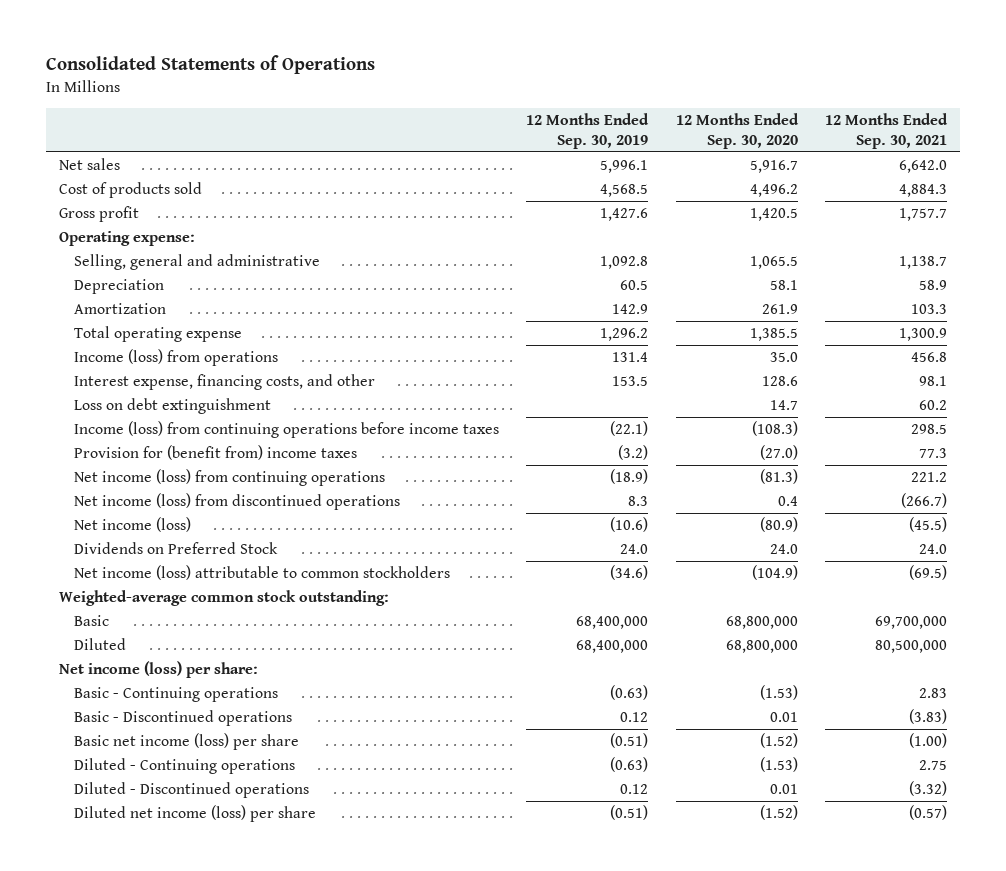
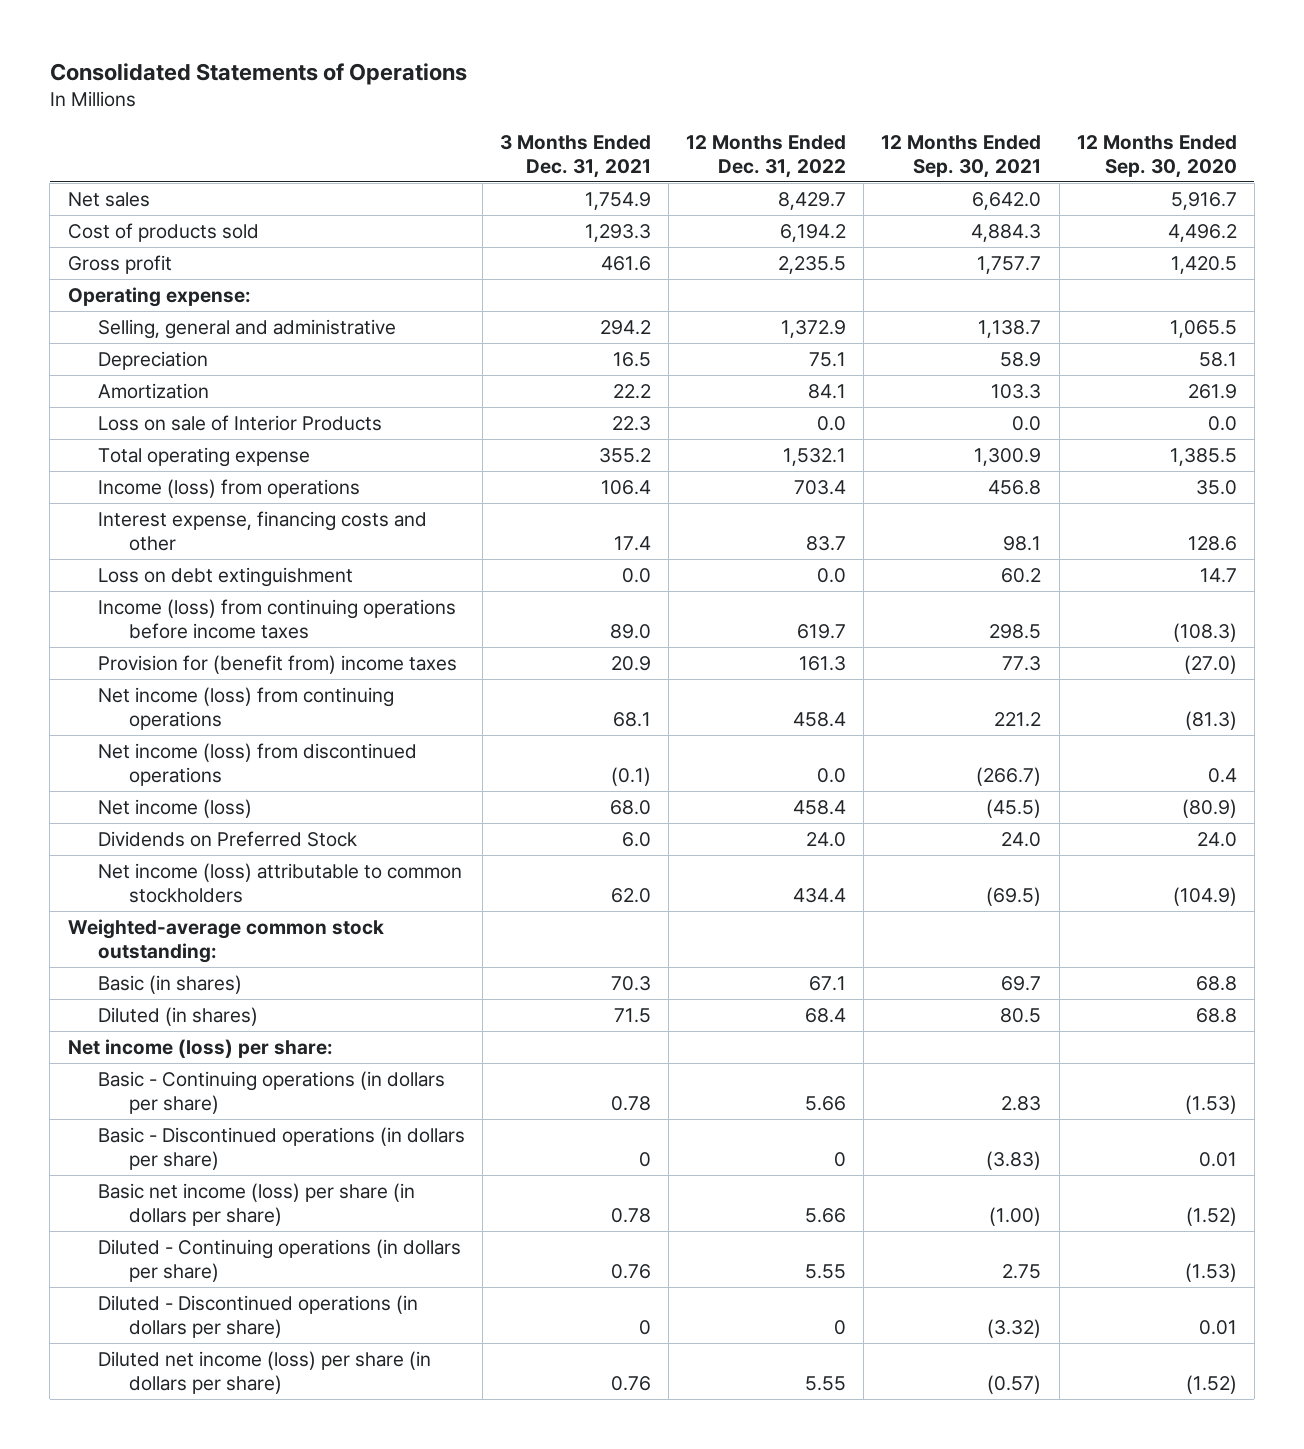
- | 12 Months Ended Sep. 30, 2019 | 12 Months Ended Sep. 30, 2020 | 12 Months Ended Sep. 30, 2021
+ | 3 Months Ended Dec. 31, 2021 | 12 Months Ended Dec. 31, 2022 | 12 Months Ended Sep. 30, 2021 | 12 Months Ended Sep. 30, 2020
+ Loss on sale of Interior Products | 22.3 | 0.0 | 0.0 | 0.0
- Interest expense, financing costs, and other | 153.5 | 128.6 | 98.1
+ Interest expense, financing costs and other | 17.4 | 83.7 | 98.1 | 128.6
- Basic | 68,400,000 | 68,800,000 | 69,700,000
- Diluted | 68,400,000 | 68,800,000 | 80,500,000
+ Basic (in shares) | 70.3 | 67.1 | 69.7 | 68.8
+ Diluted (in shares) | 71.5 | 68.4 | 80.5 | 68.8
- Basic - Continuing operations | (0.63) | (1.53) | 2.83
- Basic - Discontinued operations | 0.12 | 0.01 | (3.83)
- Basic net income (loss) per share | (0.51) | (1.52) | (1.00)
- Diluted - Continuing operations | (0.63) | (1.53) | 2.75
- Diluted - Discontinued operations | 0.12 | 0.01 | (3.32)
- Diluted net income (loss) per share | (0.51) | (1.52) | (0.57)
+ Basic - Continuing operations (in dollars per share) | 0.78 | 5.66 | 2.83 | (1.53)
+ Basic - Discontinued operations (in dollars per share) | 0 | 0 | (3.83) | 0.01
+ Basic net income (loss) per share (in dollars per share) | 0.78 | 5.66 | (1.00) | (1.52)
+ Diluted - Continuing operations (in dollars per share) | 0.76 | 5.55 | 2.75 | (1.53)
+ Diluted - Discontinued operations (in dollars per share) | 0 | 0 | (3.32) | 0.01
+ Diluted net income (loss) per share (in dollars per share) | 0.76 | 5.55 | (0.57) | (1.52)

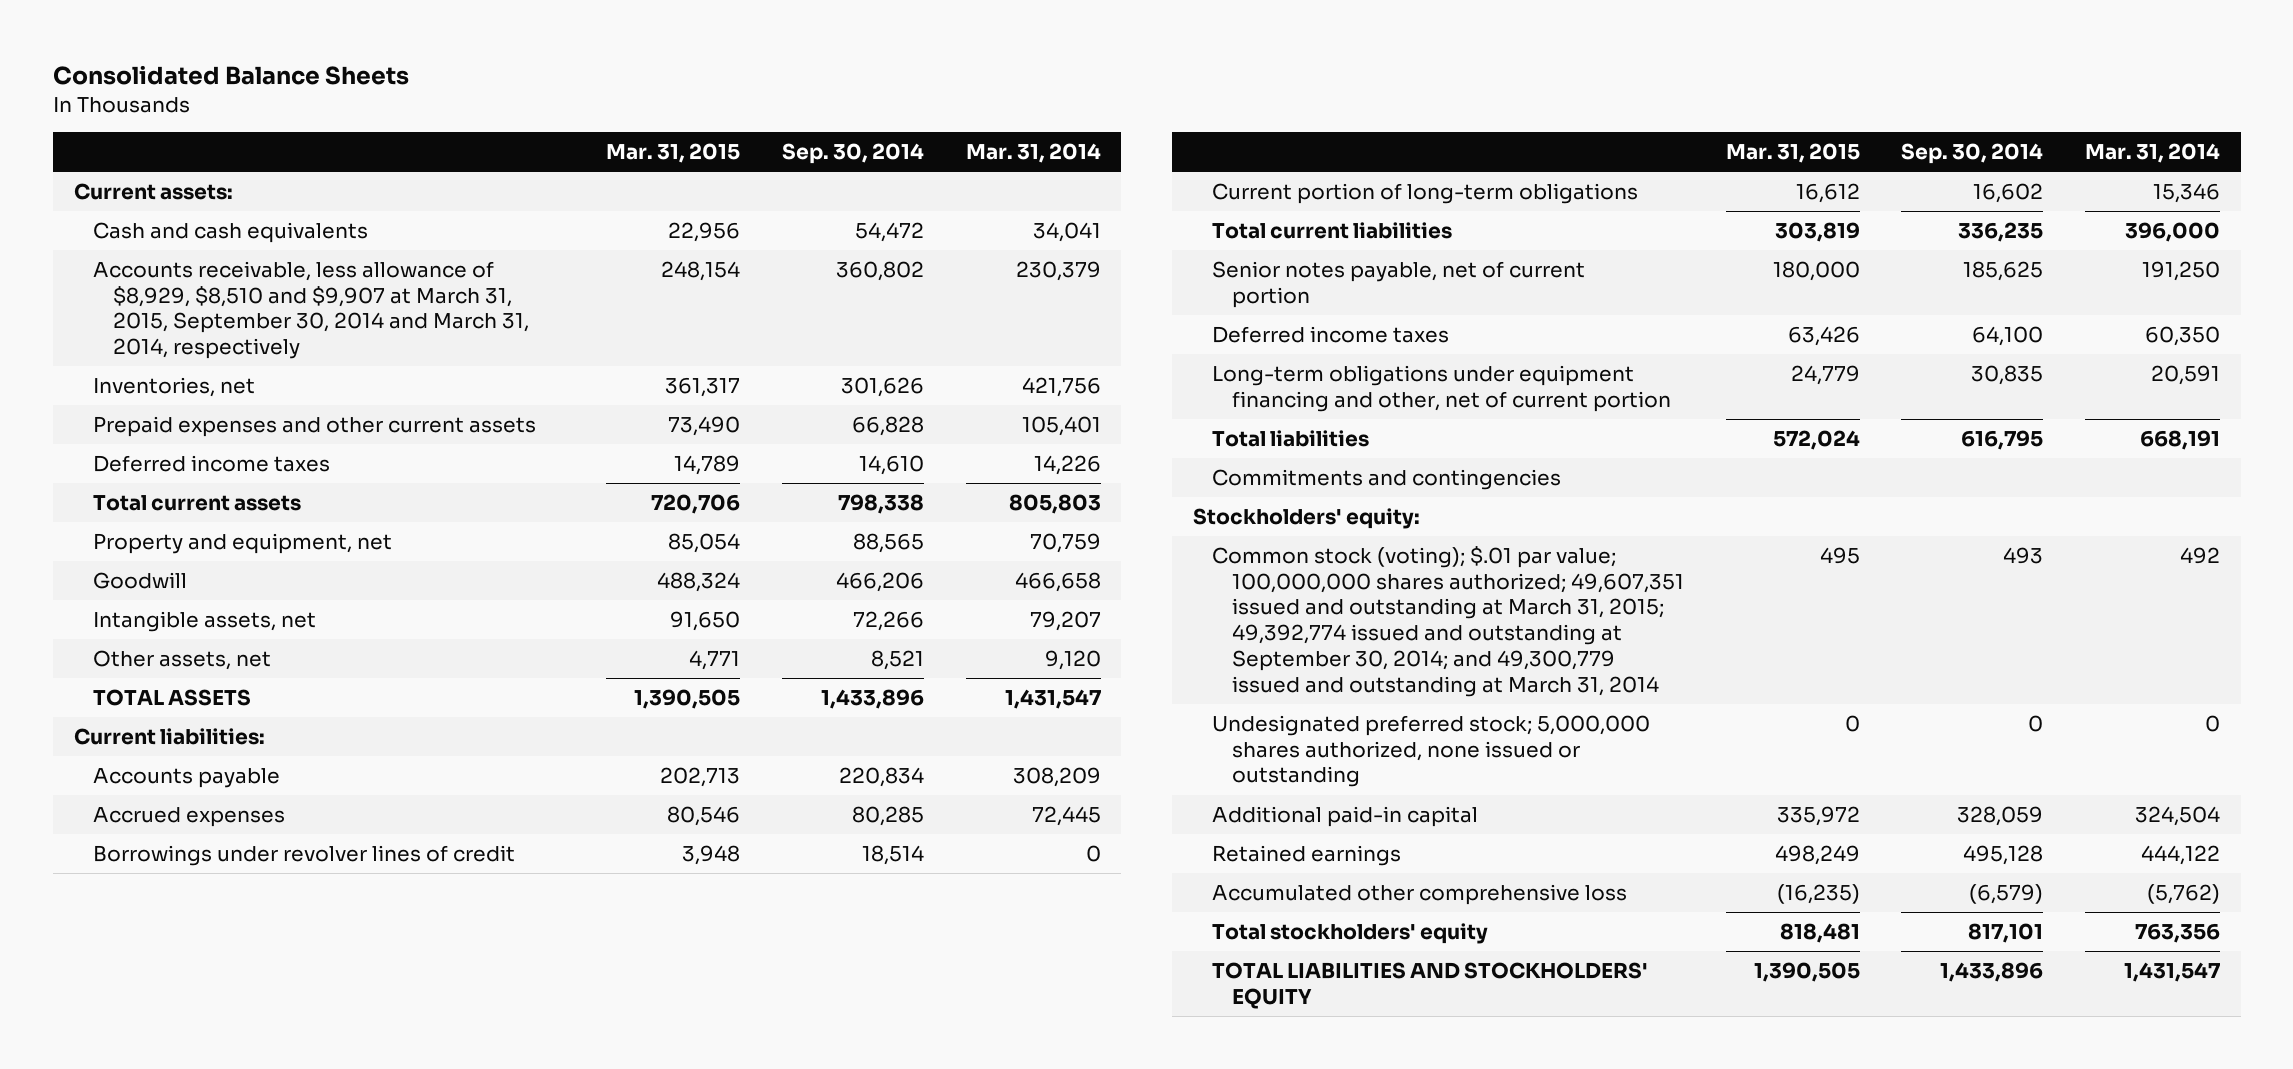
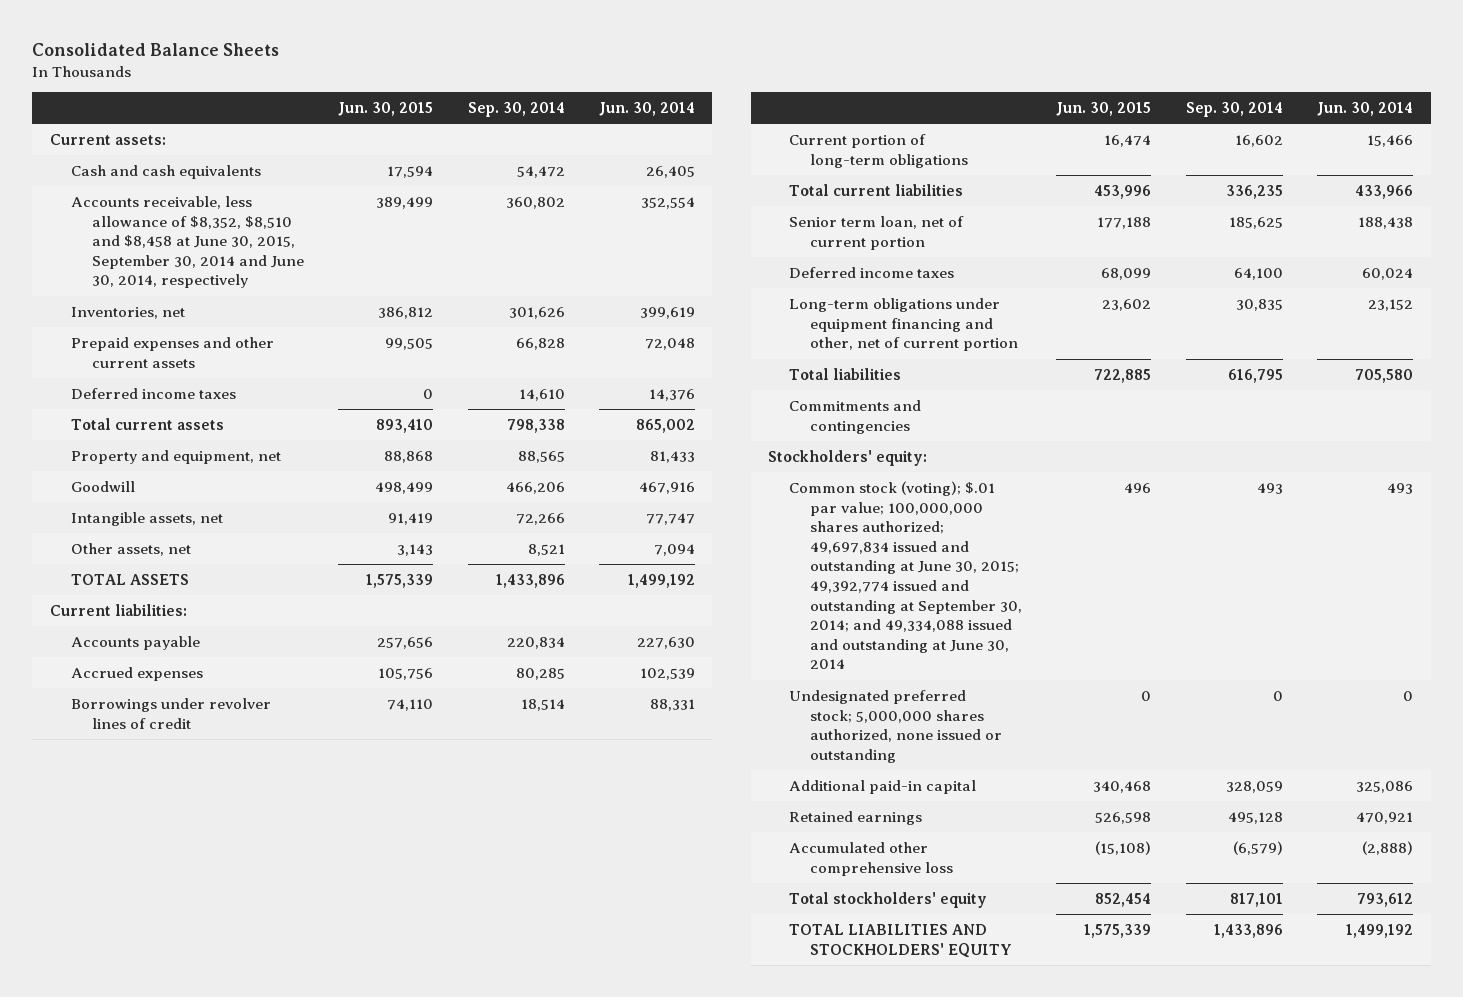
- | Mar. 31, 2015 | Sep. 30, 2014 | Mar. 31, 2014
+ | Jun. 30, 2015 | Sep. 30, 2014 | Jun. 30, 2014
- Accounts receivable, less allowance of $8,929, $8,510 and $9,907 at March 31, 2015, September 30, 2014 and March 31, 2014, respectively | 248,154 | 360,802 | 230,379
+ Accounts receivable, less allowance of $8,352, $8,510 and $8,458 at June 30, 2015, September 30, 2014 and June 30, 2014, respectively | 389,499 | 360,802 | 352,554
- Senior notes payable, net of current portion | 180,000 | 185,625 | 191,250
+ Senior term loan, net of current portion | 177,188 | 185,625 | 188,438
- Common stock (voting); $.01 par value; 100,000,000 shares authorized; 49,607,351 issued and outstanding at March 31, 2015; 49,392,774 issued and outstanding at September 30, 2014; and 49,300,779 issued and outstanding at March 31, 2014 | 495 | 493 | 492
+ Common stock (voting); $.01 par value; 100,000,000 shares authorized; 49,697,834 issued and outstanding at June 30, 2015; 49,392,774 issued and outstanding at September 30, 2014; and 49,334,088 issued and outstanding at June 30, 2014 | 496 | 493 | 493

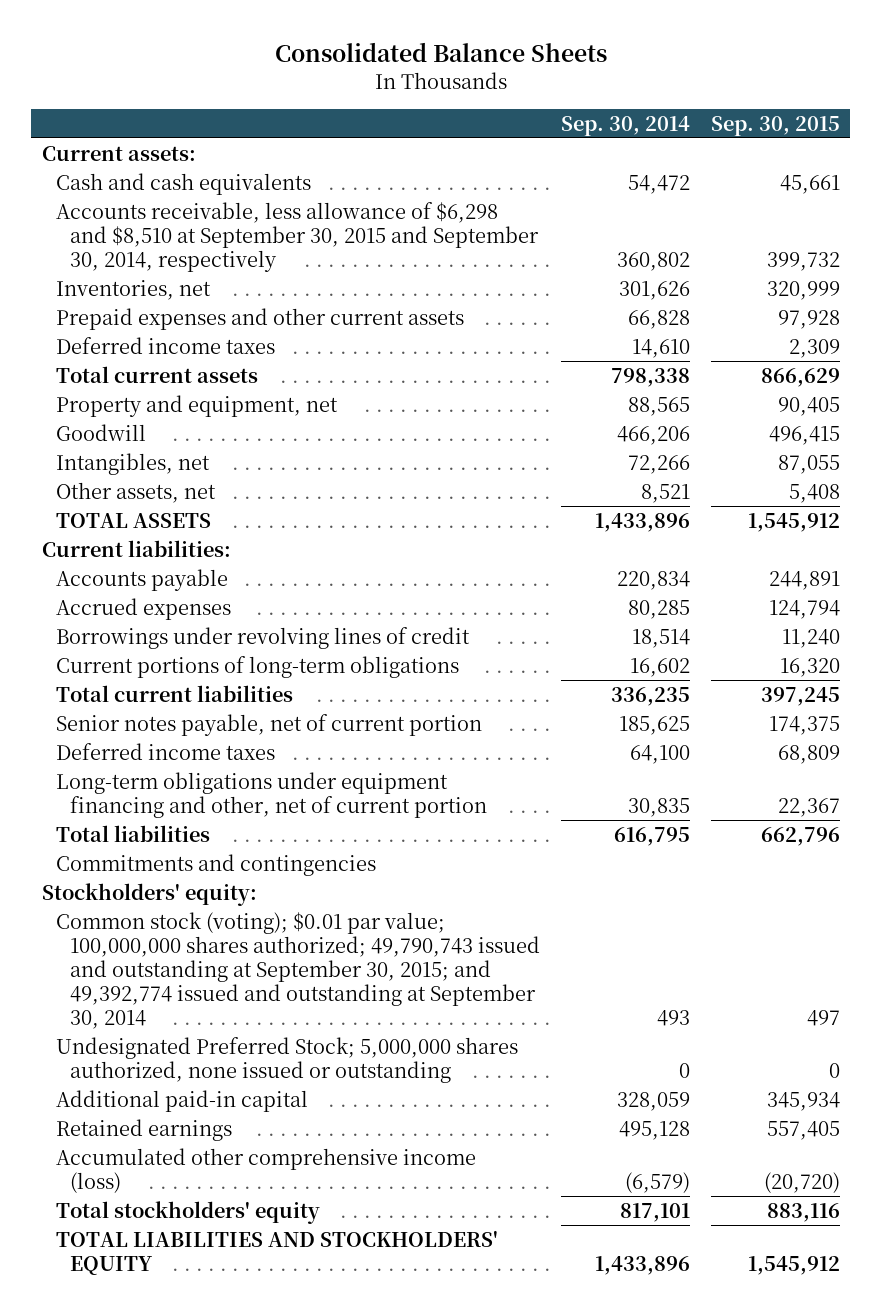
- | Jun. 30, 2015 | Sep. 30, 2014 | Jun. 30, 2014
+ | Sep. 30, 2014 | Sep. 30, 2015
- Accounts receivable, less allowance of $8,352, $8,510 and $8,458 at June 30, 2015, September 30, 2014 and June 30, 2014, respectively | 389,499 | 360,802 | 352,554
+ Accounts receivable, less allowance of $6,298 and $8,510 at September 30, 2015 and September 30, 2014, respectively | 360,802 | 399,732
- Intangible assets, net | 91,419 | 72,266 | 77,747
+ Intangibles, net | 72,266 | 87,055
- Borrowings under revolver lines of credit | 74,110 | 18,514 | 88,331
- Current portion of long-term obligations | 16,474 | 16,602 | 15,466
+ Borrowings under revolving lines of credit | 18,514 | 11,240
+ Current portions of long-term obligations | 16,602 | 16,320
- Senior term loan, net of current portion | 177,188 | 185,625 | 188,438
+ Senior notes payable, net of current portion | 185,625 | 174,375
- Common stock (voting); $.01 par value; 100,000,000 shares authorized; 49,697,834 issued and outstanding at June 30, 2015; 49,392,774 issued and outstanding at September 30, 2014; and 49,334,088 issued and outstanding at June 30, 2014 | 496 | 493 | 493
- Undesignated preferred stock; 5,000,000 shares authorized, none issued or outstanding | 0 | 0 | 0
+ Common stock (voting); $0.01 par value; 100,000,000 shares authorized; 49,790,743 issued and outstanding at September 30, 2015; and 49,392,774 issued and outstanding at September 30, 2014 | 493 | 497
+ Undesignated Preferred Stock; 5,000,000 shares authorized, none issued or outstanding | 0 | 0
- Accumulated other comprehensive loss | (15,108) | (6,579) | (2,888)
+ Accumulated other comprehensive income (loss) | (6,579) | (20,720)

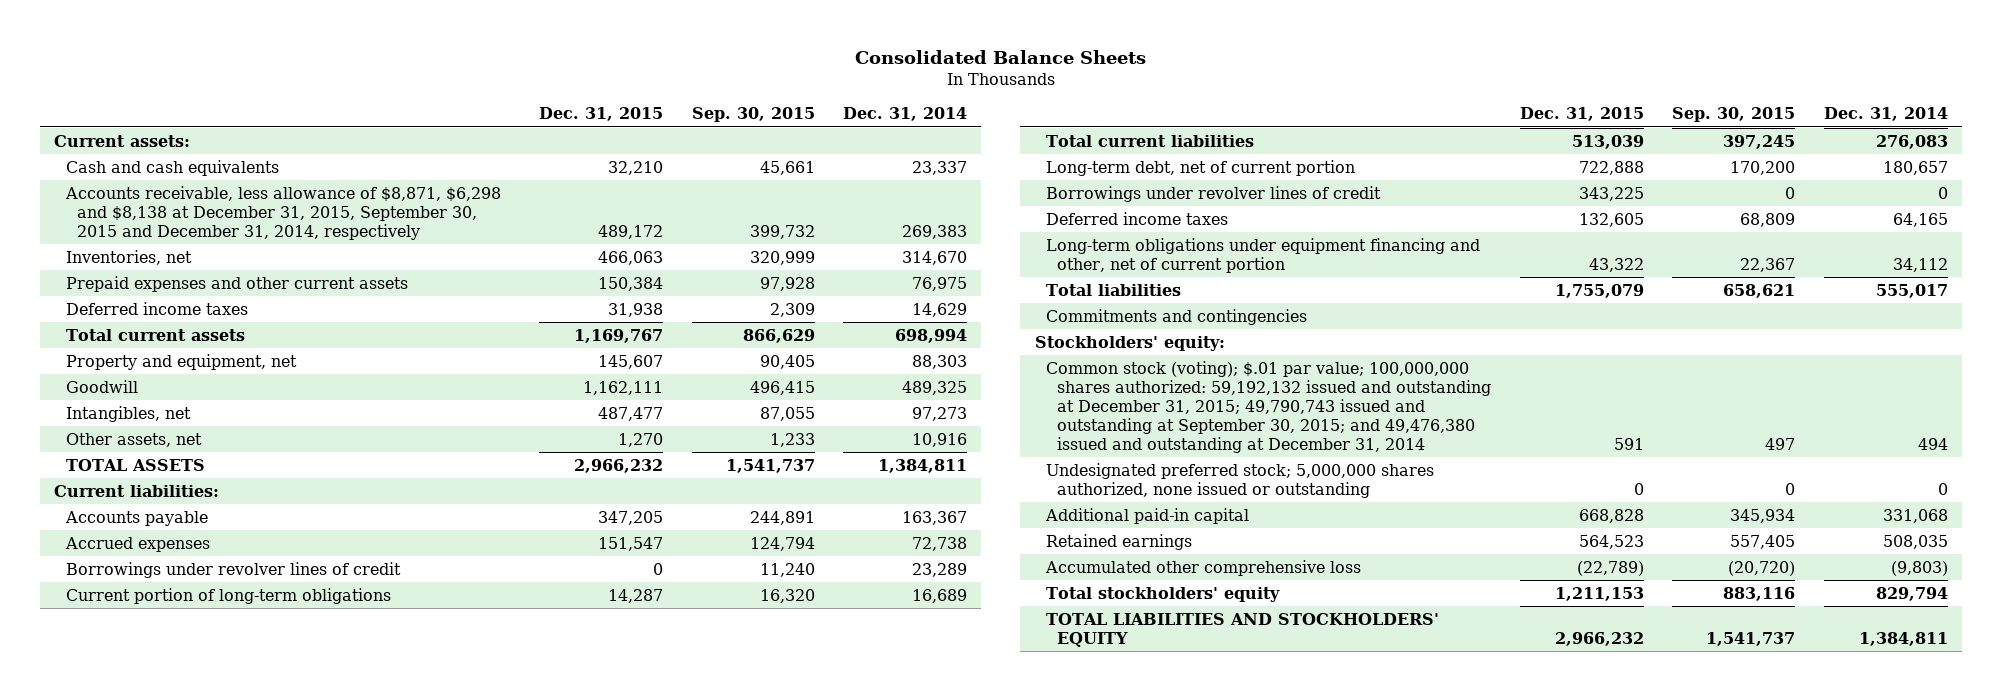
- | Sep. 30, 2014 | Sep. 30, 2015
+ | Dec. 31, 2015 | Sep. 30, 2015 | Dec. 31, 2014
- Accounts receivable, less allowance of $6,298 and $8,510 at September 30, 2015 and September 30, 2014, respectively | 360,802 | 399,732
+ Accounts receivable, less allowance of $8,871, $6,298 and $8,138 at December 31, 2015, September 30, 2015 and December 31, 2014, respectively | 489,172 | 399,732 | 269,383
- Other assets, net | 8,521 | 5,408
- TOTAL ASSETS | 1,433,896 | 1,545,912
+ Other assets, net | 1,270 | 1,233 | 10,916
+ TOTAL ASSETS | 2,966,232 | 1,541,737 | 1,384,811
- Borrowings under revolving lines of credit | 18,514 | 11,240
- Current portions of long-term obligations | 16,602 | 16,320
+ Borrowings under revolver lines of credit | 0 | 11,240 | 23,289
+ Current portion of long-term obligations | 14,287 | 16,320 | 16,689
- Senior notes payable, net of current portion | 185,625 | 174,375
+ Long-term debt, net of current portion | 722,888 | 170,200 | 180,657
+ Borrowings under revolver lines of credit | 343,225 | 0 | 0
- Total liabilities | 616,795 | 662,796
+ Total liabilities | 1,755,079 | 658,621 | 555,017
- Common stock (voting); $0.01 par value; 100,000,000 shares authorized; 49,790,743 issued and outstanding at September 30, 2015; and 49,392,774 issued and outstanding at September 30, 2014 | 493 | 497
- Undesignated Preferred Stock; 5,000,000 shares authorized, none issued or outstanding | 0 | 0
+ Common stock (voting); $.01 par value; 100,000,000 shares authorized: 59,192,132 issued and outstanding at December 31, 2015; 49,790,743 issued and outstanding at September 30, 2015; and 49,476,380 issued and outstanding at December 31, 2014 | 591 | 497 | 494
+ Undesignated preferred stock; 5,000,000 shares authorized, none issued or outstanding | 0 | 0 | 0
- Accumulated other comprehensive income (loss) | (6,579) | (20,720)
+ Accumulated other comprehensive loss | (22,789) | (20,720) | (9,803)
- TOTAL LIABILITIES AND STOCKHOLDERS' EQUITY | 1,433,896 | 1,545,912
+ TOTAL LIABILITIES AND STOCKHOLDERS' EQUITY | 2,966,232 | 1,541,737 | 1,384,811

